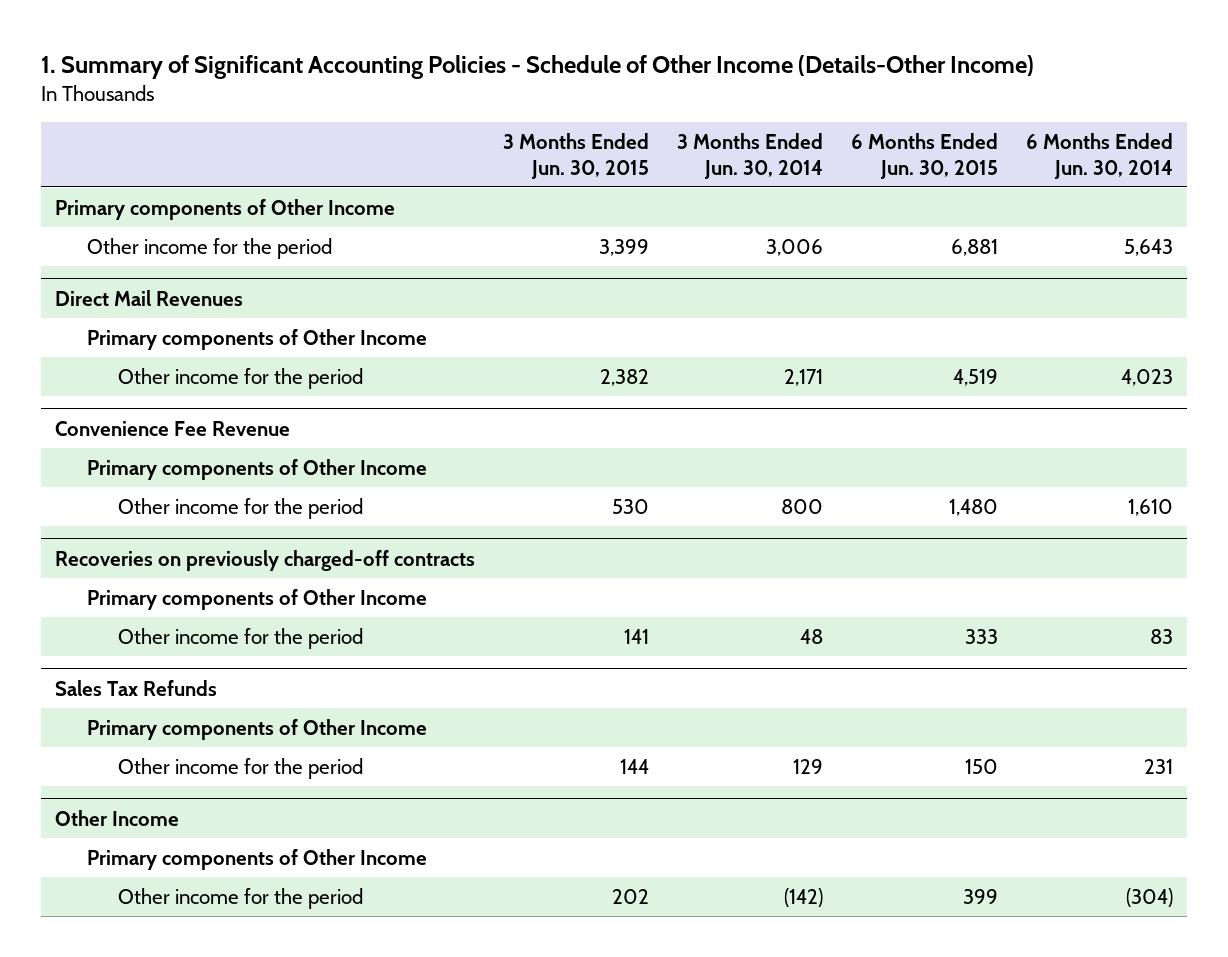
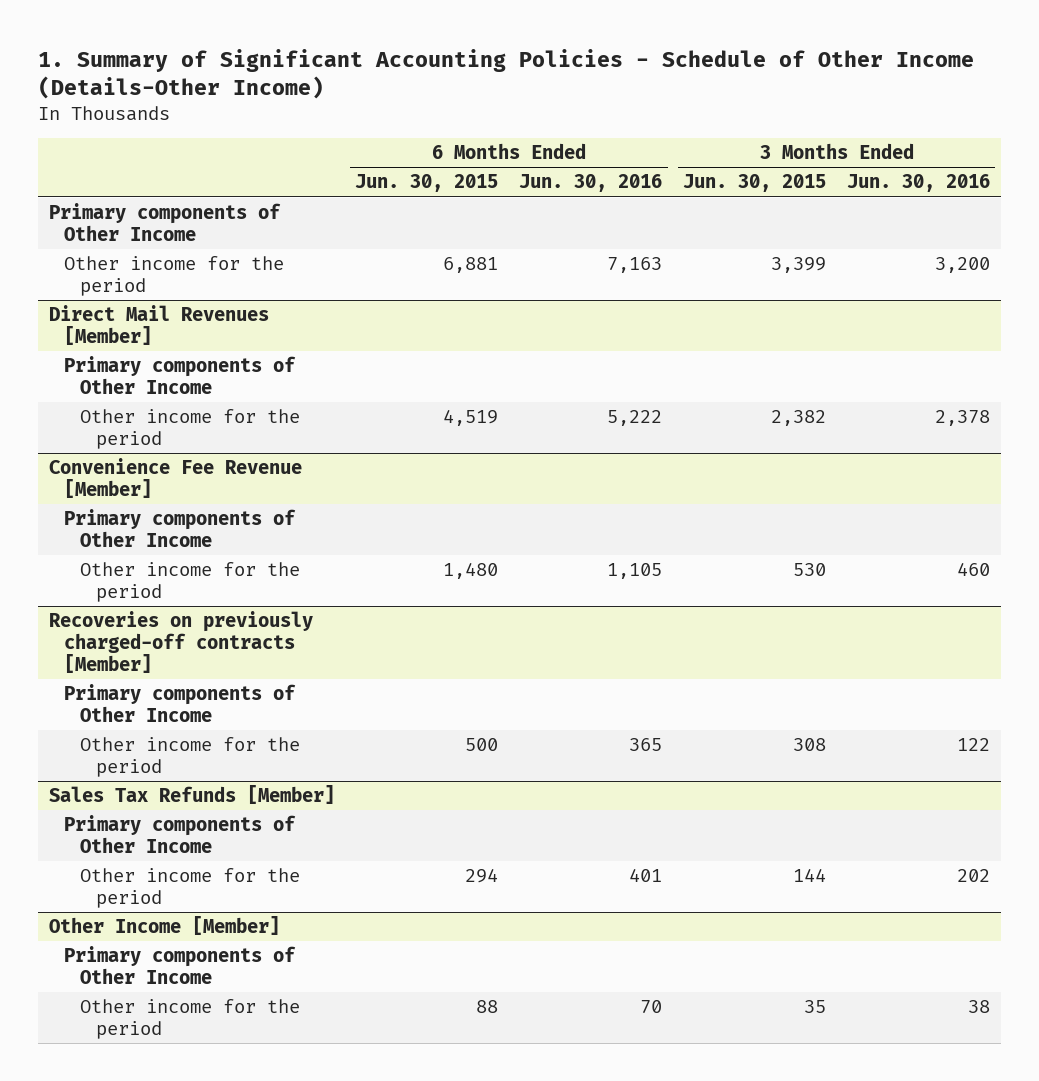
- | 3 Months Ended Jun. 30, 2015 | 3 Months Ended Jun. 30, 2014 | 6 Months Ended Jun. 30, 2015 | 6 Months Ended Jun. 30, 2014
+ | 6 Months Ended Jun. 30, 2015 | 6 Months Ended Jun. 30, 2016 | 3 Months Ended Jun. 30, 2015 | 3 Months Ended Jun. 30, 2016
- Direct Mail Revenues
+ Direct Mail Revenues [Member]
- Convenience Fee Revenue
+ Convenience Fee Revenue [Member]
- Recoveries on previously charged-off contracts
+ Recoveries on previously charged-off contracts [Member]
- Other income for the period | 141 | 48 | 333 | 83
- Sales Tax Refunds
+ Other income for the period | 500 | 365 | 308 | 122
+ Sales Tax Refunds [Member]
- Other income for the period | 144 | 129 | 150 | 231
- Other Income
+ Other income for the period | 294 | 401 | 144 | 202
+ Other Income [Member]
- Other income for the period | 202 | (142) | 399 | (304)
+ Other income for the period | 88 | 70 | 35 | 38

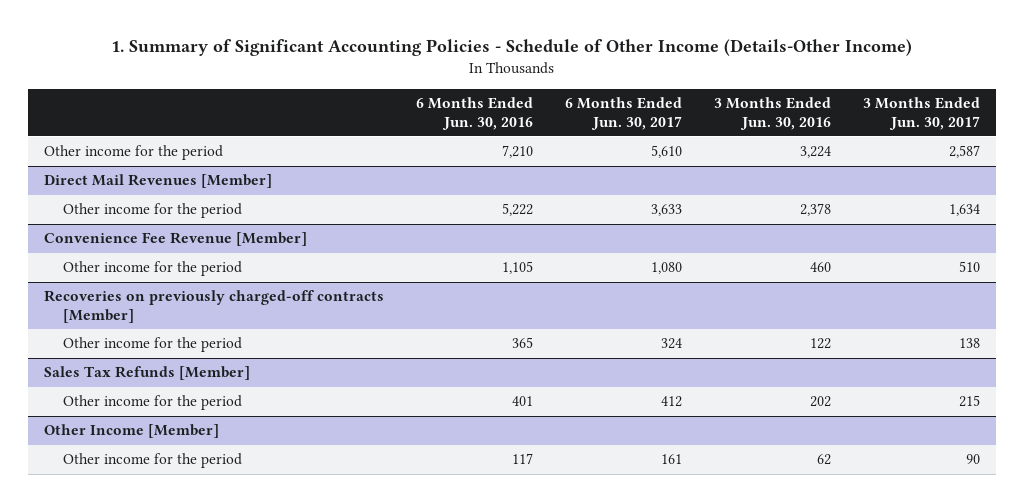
- | 6 Months Ended Jun. 30, 2015 | 6 Months Ended Jun. 30, 2016 | 3 Months Ended Jun. 30, 2015 | 3 Months Ended Jun. 30, 2016
+ | 6 Months Ended Jun. 30, 2016 | 6 Months Ended Jun. 30, 2017 | 3 Months Ended Jun. 30, 2016 | 3 Months Ended Jun. 30, 2017
- Primary components of Other Income
- Other income for the period | 6,881 | 7,163 | 3,399 | 3,200
+ Other income for the period | 7,210 | 5,610 | 3,224 | 2,587
@ Direct Mail Revenues [Member]
- Primary components of Other Income
@ Convenience Fee Revenue [Member]
- Primary components of Other Income
@ Recoveries on previously charged-off contracts [Member]
- Primary components of Other Income
@ Sales Tax Refunds [Member]
- Primary components of Other Income
@ Other Income [Member]
- Primary components of Other Income
- Other income for the period | 88 | 70 | 35 | 38
+ Other income for the period | 117 | 161 | 62 | 90

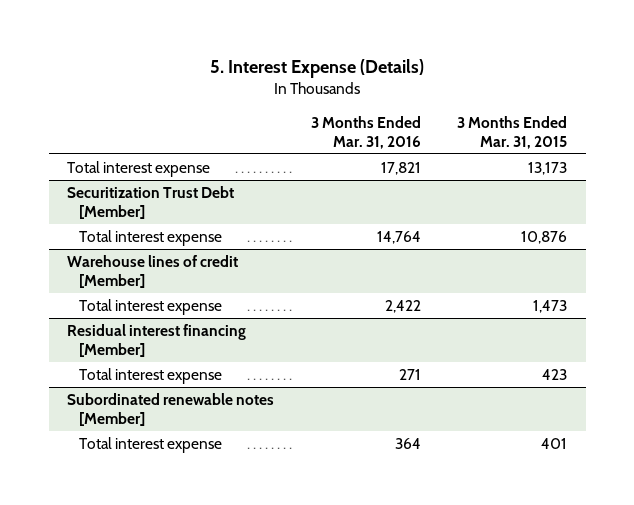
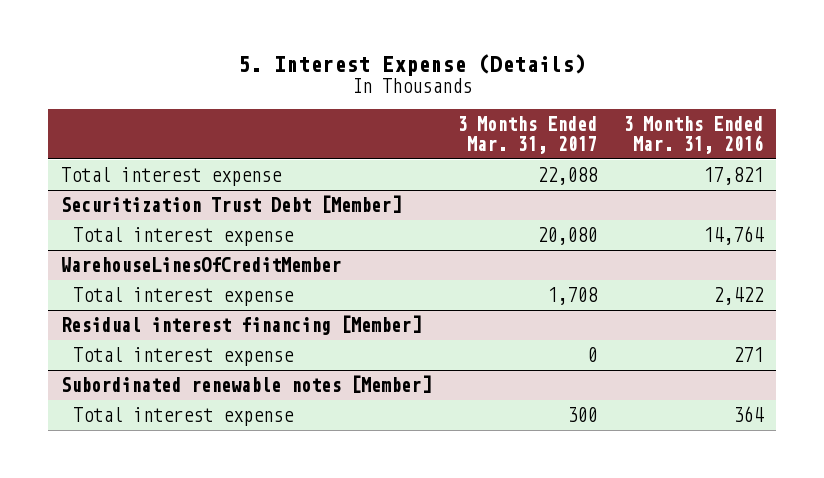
- | 3 Months Ended Mar. 31, 2016 | 3 Months Ended Mar. 31, 2015
+ | 3 Months Ended Mar. 31, 2017 | 3 Months Ended Mar. 31, 2016
- Warehouse lines of credit [Member]
+ WarehouseLinesOfCreditMember

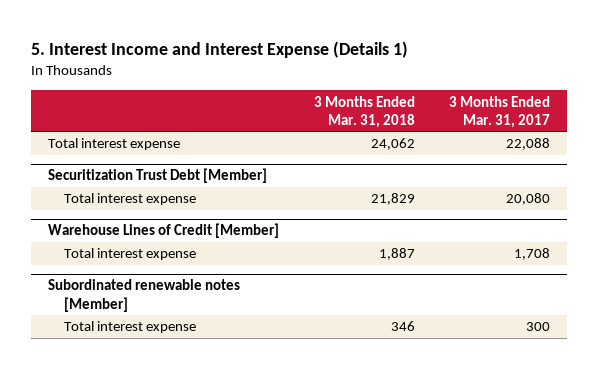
- 5. Interest Expense (Details)
+ 5. Interest Income and Interest Expense (Details 1)
- | 3 Months Ended Mar. 31, 2017 | 3 Months Ended Mar. 31, 2016
+ | 3 Months Ended Mar. 31, 2018 | 3 Months Ended Mar. 31, 2017
- WarehouseLinesOfCreditMember
+ Warehouse Lines of Credit [Member]
- Residual interest financing [Member]
- Total interest expense | 0 | 271

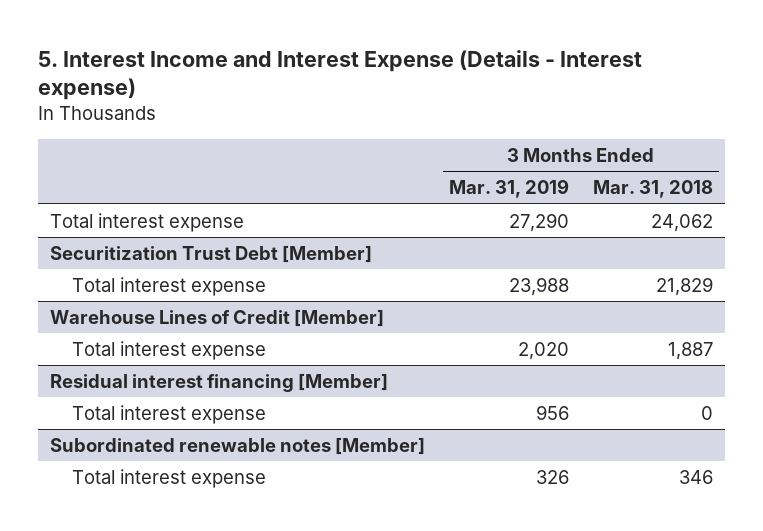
- 5. Interest Income and Interest Expense (Details 1)
+ 5. Interest Income and Interest Expense (Details - Interest expense)
- | 3 Months Ended Mar. 31, 2018 | 3 Months Ended Mar. 31, 2017
+ | 3 Months Ended Mar. 31, 2019 | 3 Months Ended Mar. 31, 2018
+ Residual interest financing [Member]
+ Total interest expense | 956 | 0

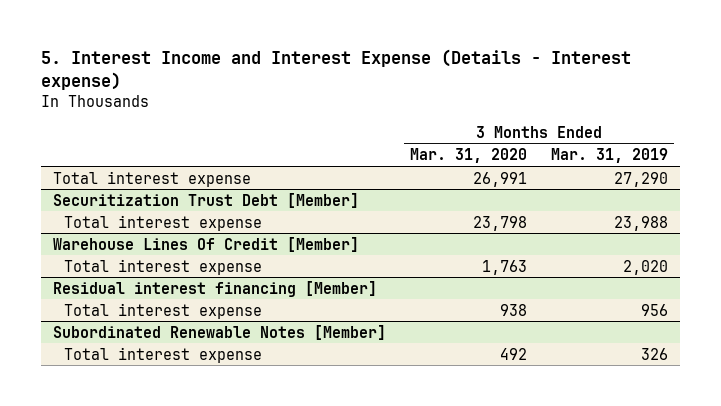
- | 3 Months Ended Mar. 31, 2019 | 3 Months Ended Mar. 31, 2018
+ | 3 Months Ended Mar. 31, 2020 | 3 Months Ended Mar. 31, 2019
- Warehouse Lines of Credit [Member]
+ Warehouse Lines Of Credit [Member]
- Subordinated renewable notes [Member]
+ Subordinated Renewable Notes [Member]

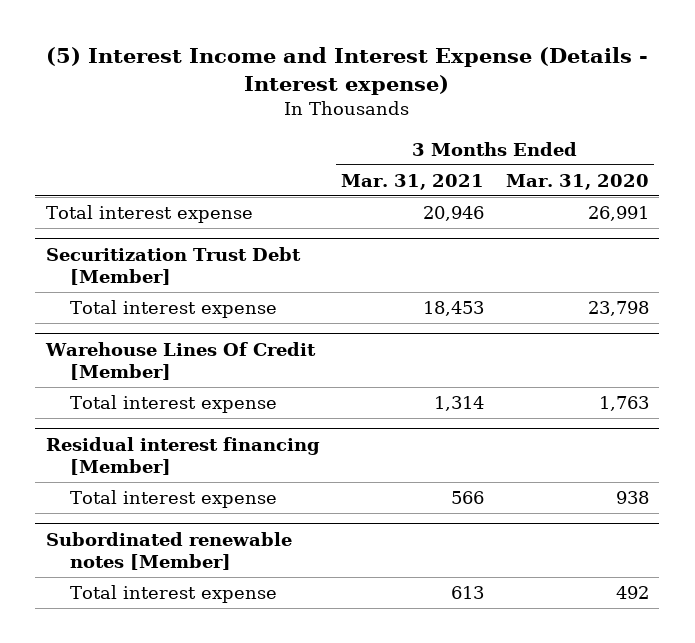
- 5. Interest Income and Interest Expense (Details - Interest expense)
+ (5) Interest Income and Interest Expense (Details - Interest expense)
- | 3 Months Ended Mar. 31, 2020 | 3 Months Ended Mar. 31, 2019
+ | 3 Months Ended Mar. 31, 2021 | 3 Months Ended Mar. 31, 2020
- Subordinated Renewable Notes [Member]
+ Subordinated renewable notes [Member]

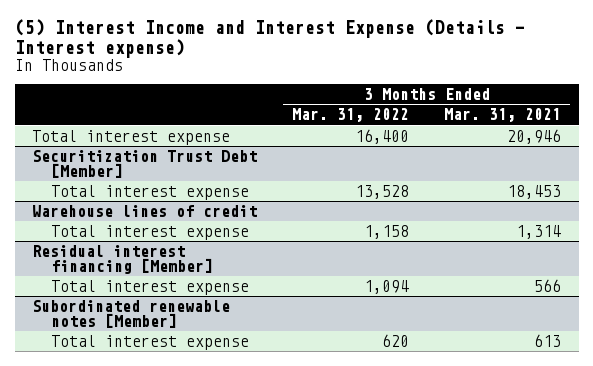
- | 3 Months Ended Mar. 31, 2021 | 3 Months Ended Mar. 31, 2020
+ | 3 Months Ended Mar. 31, 2022 | 3 Months Ended Mar. 31, 2021
- Warehouse Lines Of Credit [Member]
+ Warehouse lines of credit

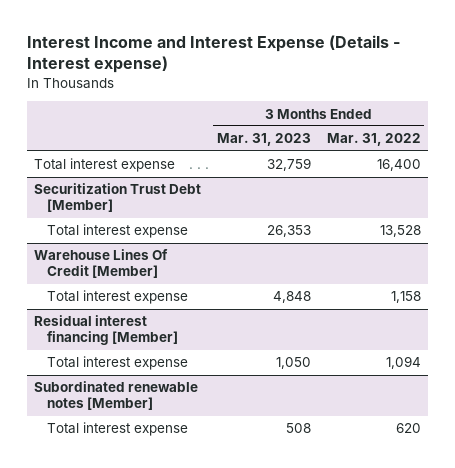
- (5) Interest Income and Interest Expense (Details - Interest expense)
+ Interest Income and Interest Expense (Details - Interest expense)
- | 3 Months Ended Mar. 31, 2022 | 3 Months Ended Mar. 31, 2021
+ | 3 Months Ended Mar. 31, 2023 | 3 Months Ended Mar. 31, 2022
- Warehouse lines of credit
+ Warehouse Lines Of Credit [Member]

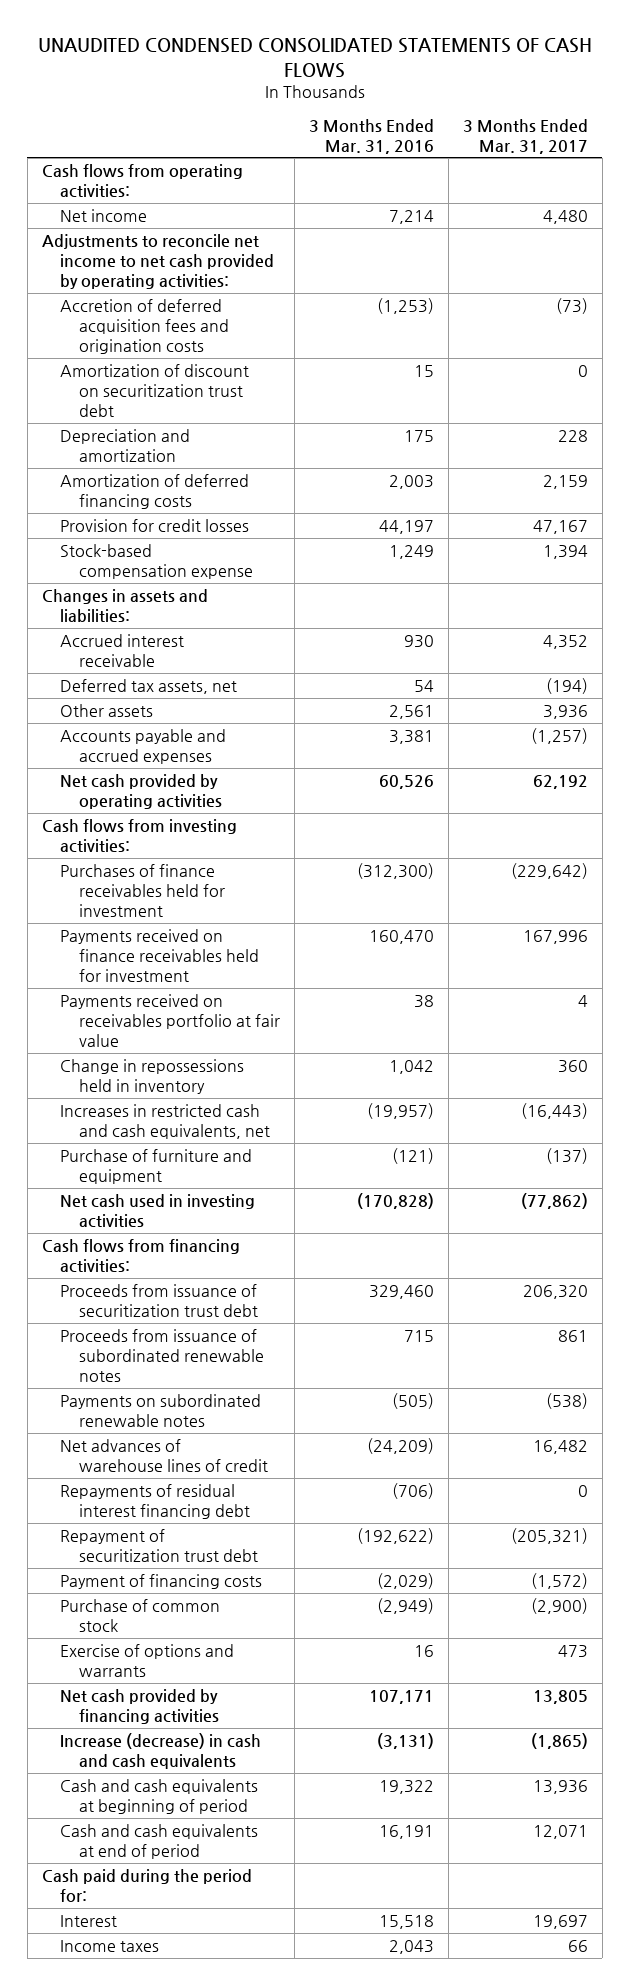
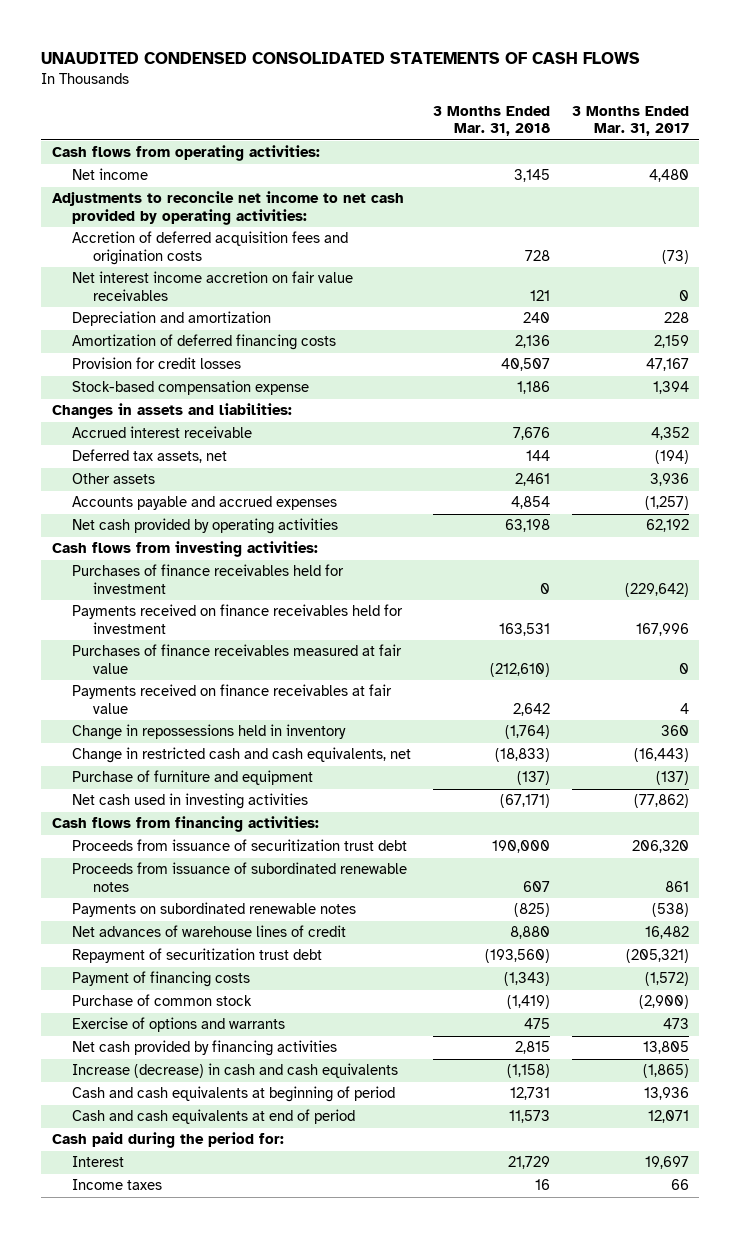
- | 3 Months Ended Mar. 31, 2016 | 3 Months Ended Mar. 31, 2017
+ | 3 Months Ended Mar. 31, 2018 | 3 Months Ended Mar. 31, 2017
- Amortization of discount on securitization trust debt | 15 | 0
+ Net interest income accretion on fair value receivables | 121 | 0
- Payments received on receivables portfolio at fair value | 38 | 4
+ Purchases of finance receivables measured at fair value | (212,610) | 0
+ Payments received on finance receivables at fair value | 2,642 | 4
- Increases in restricted cash and cash equivalents, net | (19,957) | (16,443)
+ Change in restricted cash and cash equivalents, net | (18,833) | (16,443)
- Repayments of residual interest financing debt | (706) | 0

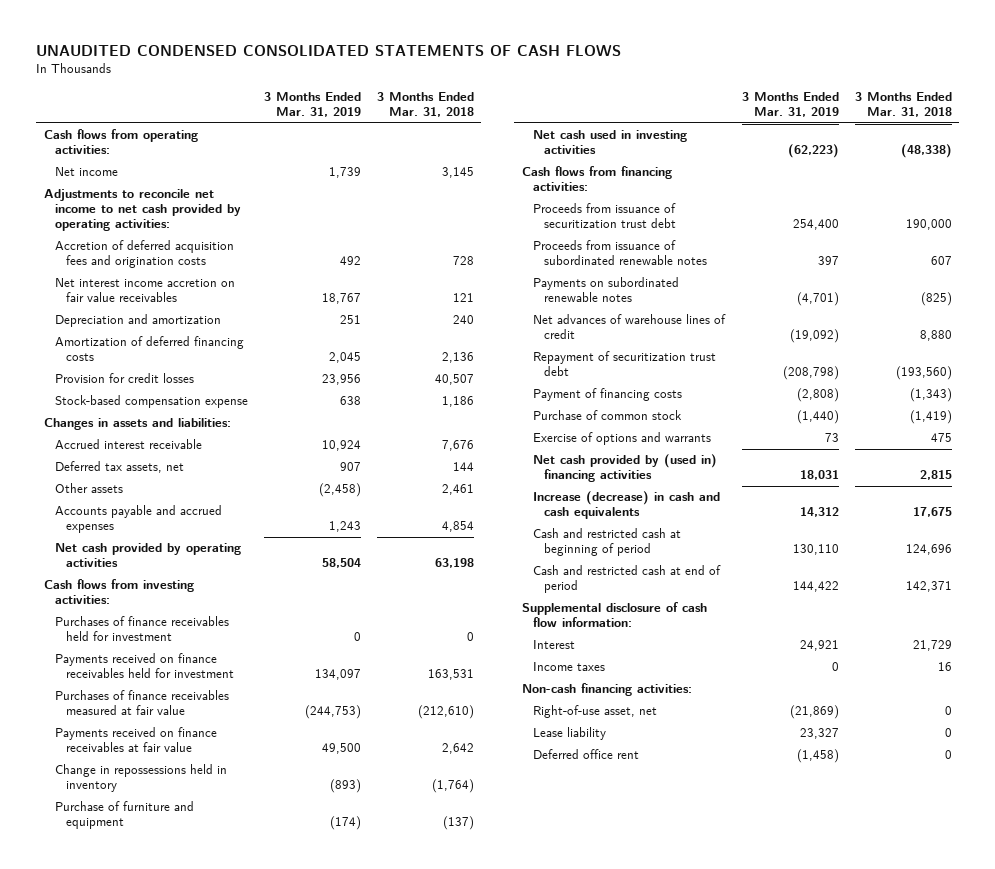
- | 3 Months Ended Mar. 31, 2018 | 3 Months Ended Mar. 31, 2017
+ | 3 Months Ended Mar. 31, 2019 | 3 Months Ended Mar. 31, 2018
- Change in restricted cash and cash equivalents, net | (18,833) | (16,443)
- Net cash used in investing activities | (67,171) | (77,862)
+ Net cash used in investing activities | (62,223) | (48,338)
- Net cash provided by financing activities | 2,815 | 13,805
- Increase (decrease) in cash and cash equivalents | (1,158) | (1,865)
- Cash and cash equivalents at beginning of period | 12,731 | 13,936
- Cash and cash equivalents at end of period | 11,573 | 12,071
- Cash paid during the period for:
+ Net cash provided by (used in) financing activities | 18,031 | 2,815
+ Increase (decrease) in cash and cash equivalents | 14,312 | 17,675
+ Cash and restricted cash at beginning of period | 130,110 | 124,696
+ Cash and restricted cash at end of period | 144,422 | 142,371
+ Supplemental disclosure of cash flow information:
+ Non-cash financing activities:
+ Right-of-use asset, net | (21,869) | 0
+ Lease liability | 23,327 | 0
+ Deferred office rent | (1,458) | 0

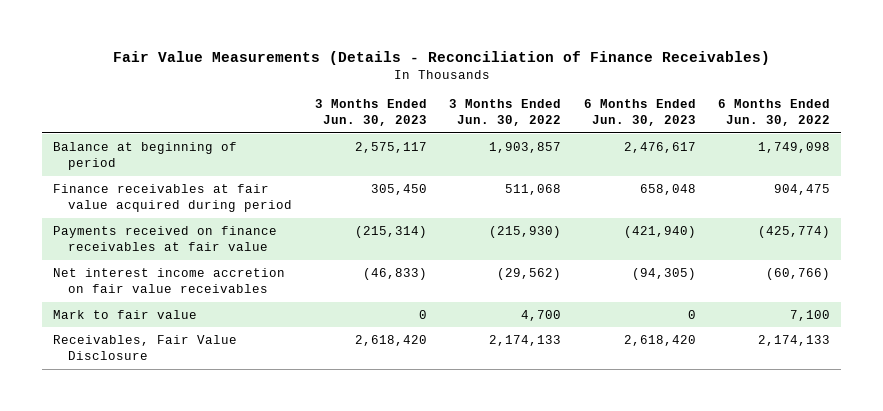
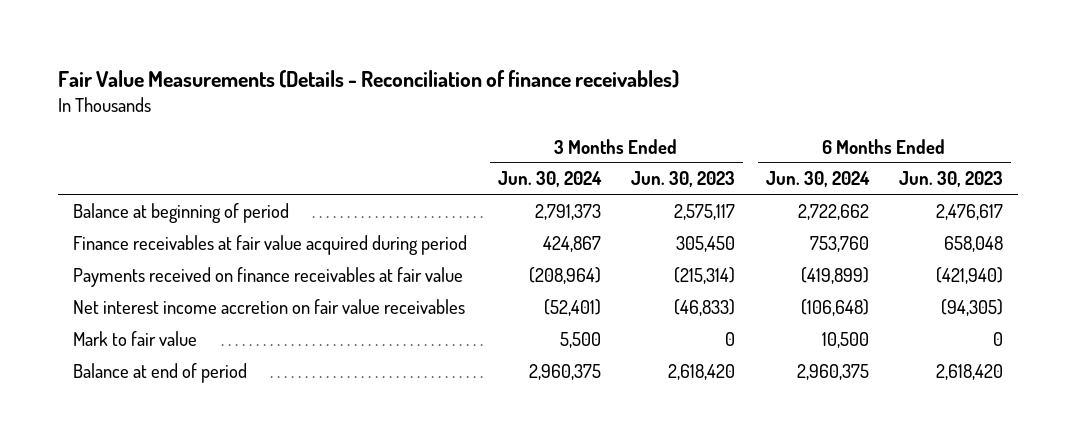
- Fair Value Measurements (Details - Reconciliation of Finance Receivables)
+ Fair Value Measurements (Details - Reconciliation of finance receivables)
- | 3 Months Ended Jun. 30, 2023 | 3 Months Ended Jun. 30, 2022 | 6 Months Ended Jun. 30, 2023 | 6 Months Ended Jun. 30, 2022
+ | 3 Months Ended Jun. 30, 2024 | 3 Months Ended Jun. 30, 2023 | 6 Months Ended Jun. 30, 2024 | 6 Months Ended Jun. 30, 2023
- Receivables, Fair Value Disclosure | 2,618,420 | 2,174,133 | 2,618,420 | 2,174,133
+ Balance at end of period | 2,960,375 | 2,618,420 | 2,960,375 | 2,618,420

